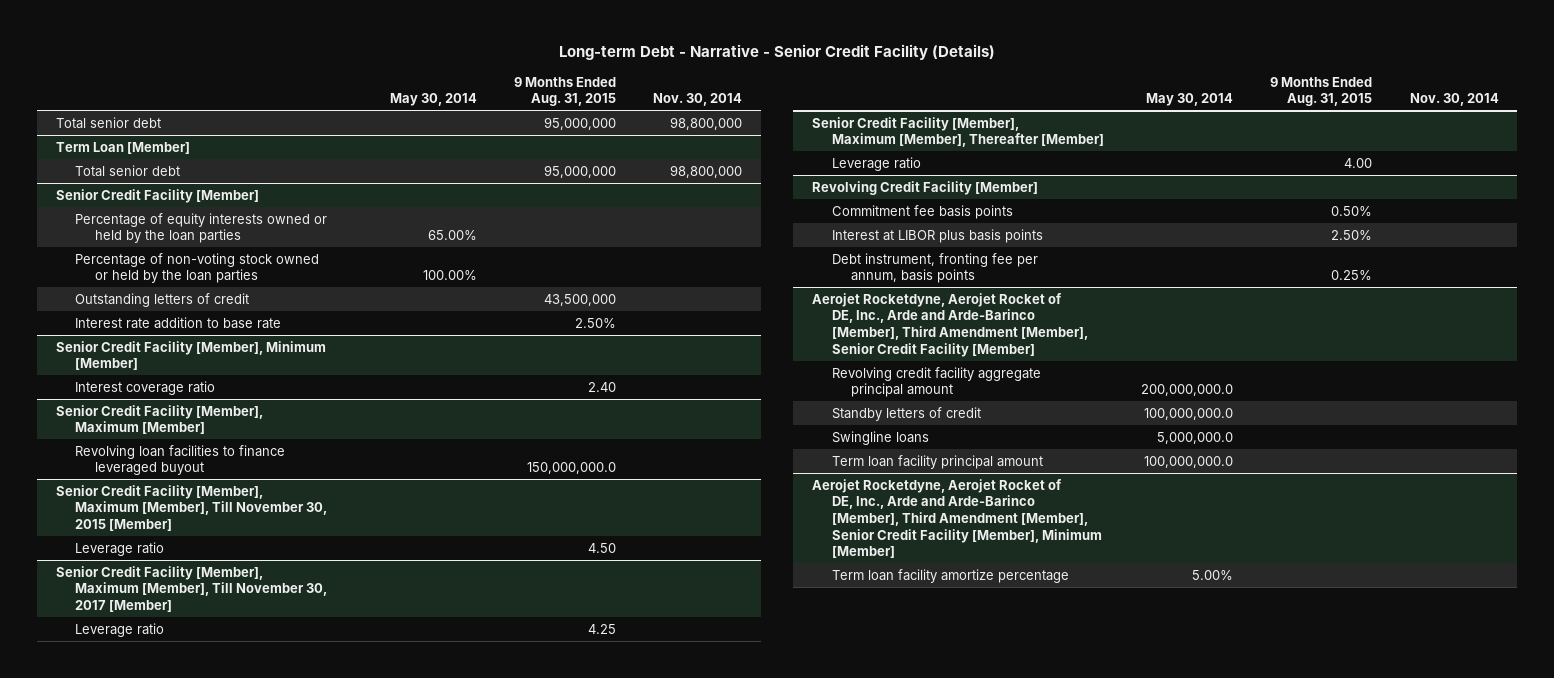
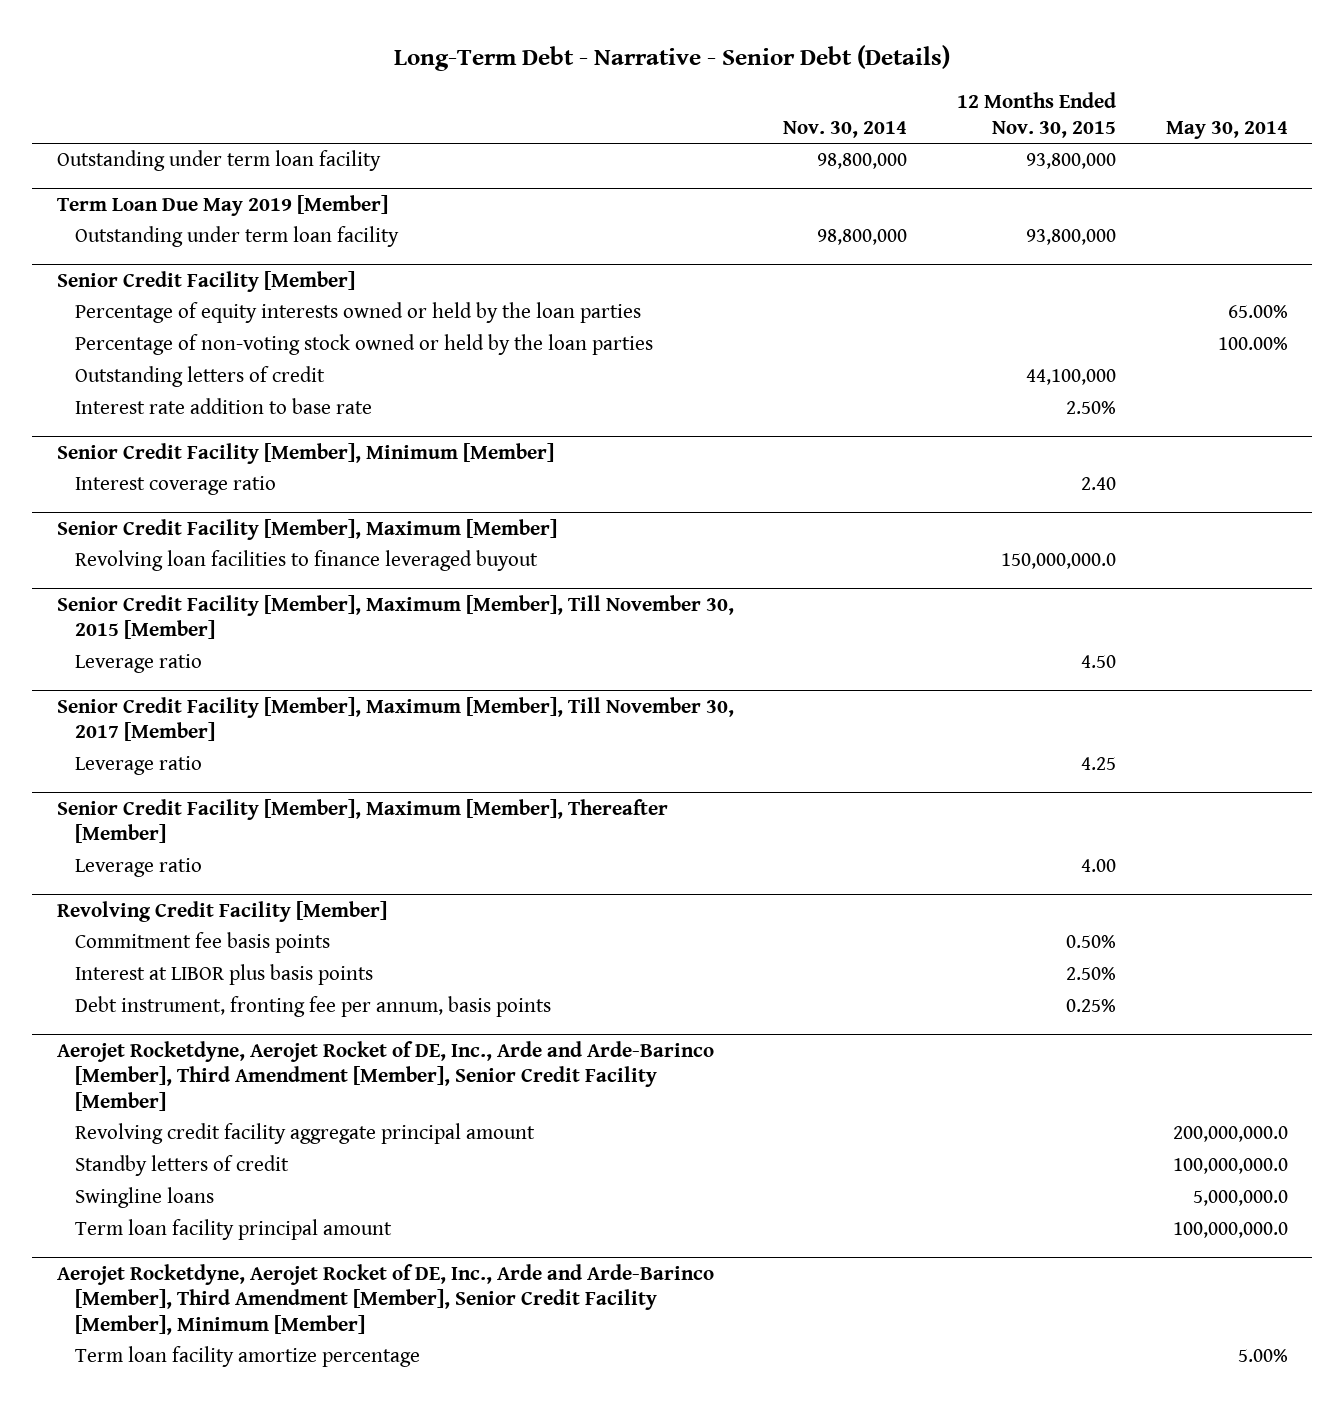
- Long-term Debt - Narrative - Senior Credit Facility (Details)
+ Long-Term Debt - Narrative - Senior Debt (Details)
- | May 30, 2014 | 9 Months Ended Aug. 31, 2015 | Nov. 30, 2014
+ | Nov. 30, 2014 | 12 Months Ended Nov. 30, 2015 | May 30, 2014
- Total senior debt | | 95,000,000 | 98,800,000
- Term Loan [Member]
- Total senior debt | | 95,000,000 | 98,800,000
+ Outstanding under term loan facility | 98,800,000 | 93,800,000 |
+ Term Loan Due May 2019 [Member]
+ Outstanding under term loan facility | 98,800,000 | 93,800,000 |

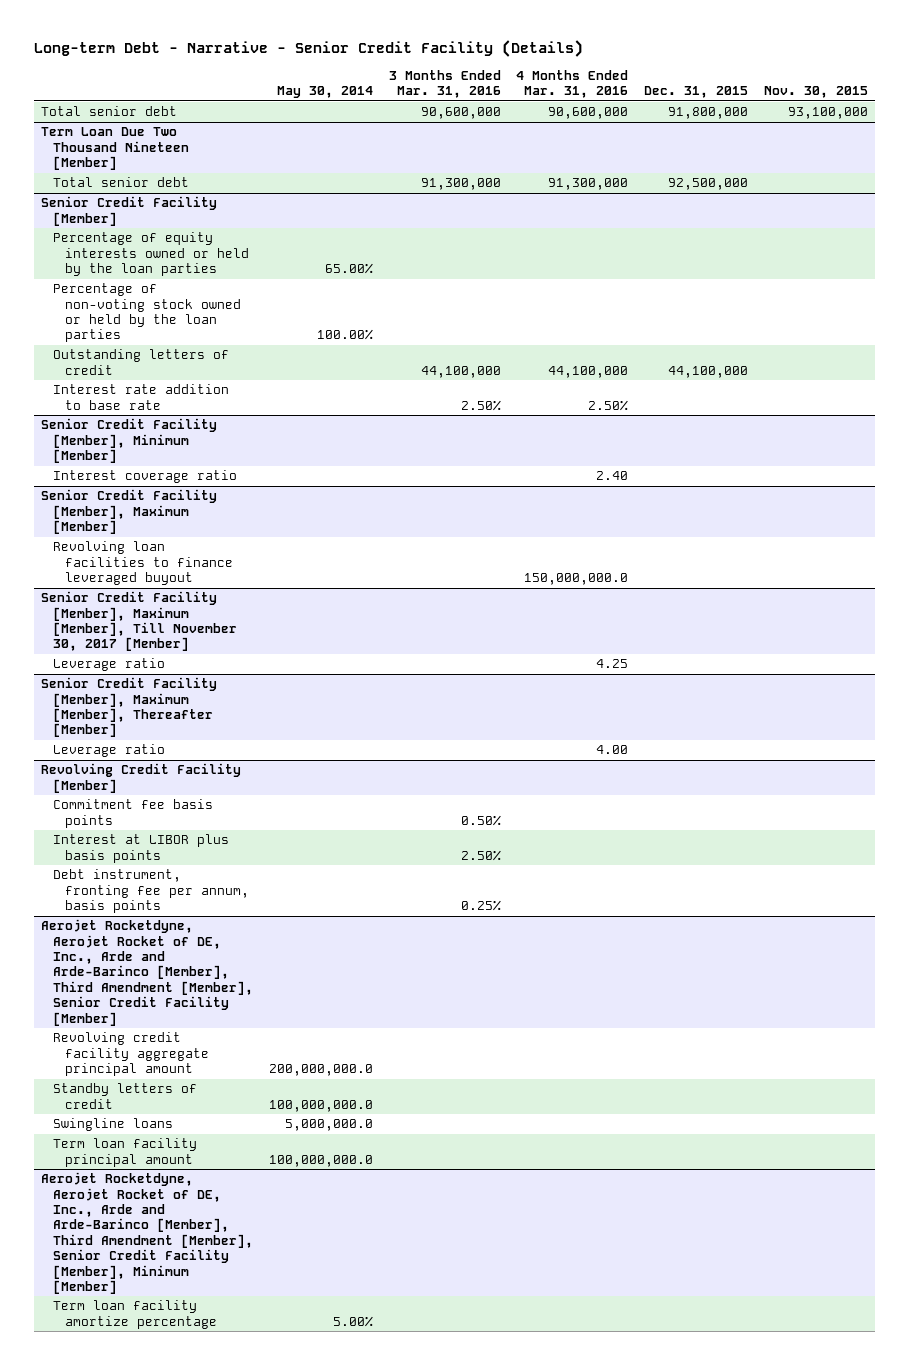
- Long-Term Debt - Narrative - Senior Debt (Details)
+ Long-term Debt - Narrative - Senior Credit Facility (Details)
- | Nov. 30, 2014 | 12 Months Ended Nov. 30, 2015 | May 30, 2014
+ | May 30, 2014 | 3 Months Ended Mar. 31, 2016 | 4 Months Ended Mar. 31, 2016 | Dec. 31, 2015 | Nov. 30, 2015
- Outstanding under term loan facility | 98,800,000 | 93,800,000 |
- Term Loan Due May 2019 [Member]
- Outstanding under term loan facility | 98,800,000 | 93,800,000 |
+ Total senior debt | | 90,600,000 | 90,600,000 | 91,800,000 | 93,100,000
+ Term Loan Due Two Thousand Nineteen [Member]
+ Total senior debt | | 91,300,000 | 91,300,000 | 92,500,000 |
- Senior Credit Facility [Member], Maximum [Member], Till November 30, 2015 [Member]
- Leverage ratio | | 4.50 |

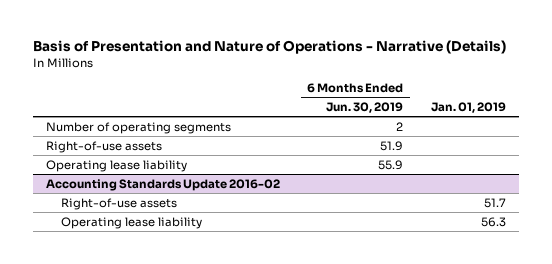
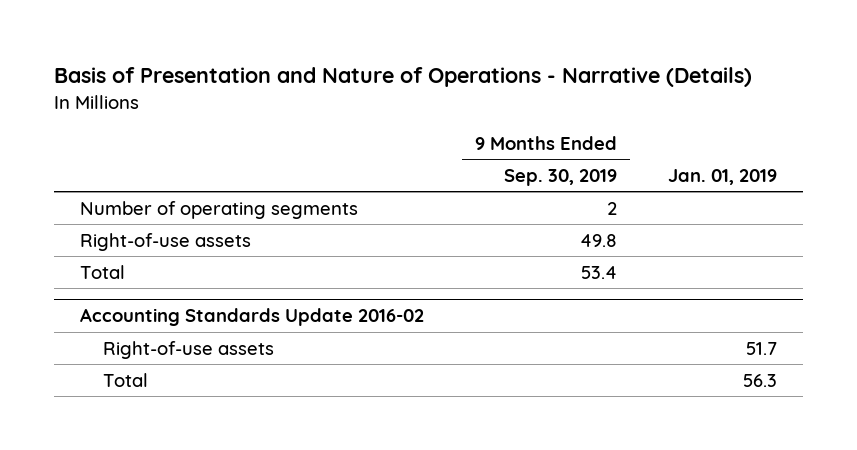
- | 6 Months Ended Jun. 30, 2019 | Jan. 01, 2019
+ | 9 Months Ended Sep. 30, 2019 | Jan. 01, 2019
- Operating lease liability | 55.9 |
+ Total | 53.4 |
@ Accounting Standards Update 2016-02
- Operating lease liability | | 56.3
+ Total | | 56.3

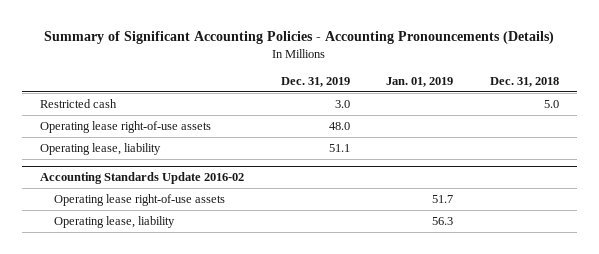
- Basis of Presentation and Nature of Operations - Narrative (Details)
+ Summary of Significant Accounting Policies - Accounting Pronouncements (Details)
- | 9 Months Ended Sep. 30, 2019 | Jan. 01, 2019
+ | Dec. 31, 2019 | Jan. 01, 2019 | Dec. 31, 2018
- Number of operating segments | 2 |
- Right-of-use assets | 49.8 |
- Total | 53.4 |
+ Restricted cash | 3.0 | | 5.0
+ Operating lease right-of-use assets | 48.0 | |
+ Operating lease, liability | 51.1 | |
@ Accounting Standards Update 2016-02
- Right-of-use assets | | 51.7
- Total | | 56.3
+ Operating lease right-of-use assets | | 51.7 |
+ Operating lease, liability | | 56.3 |

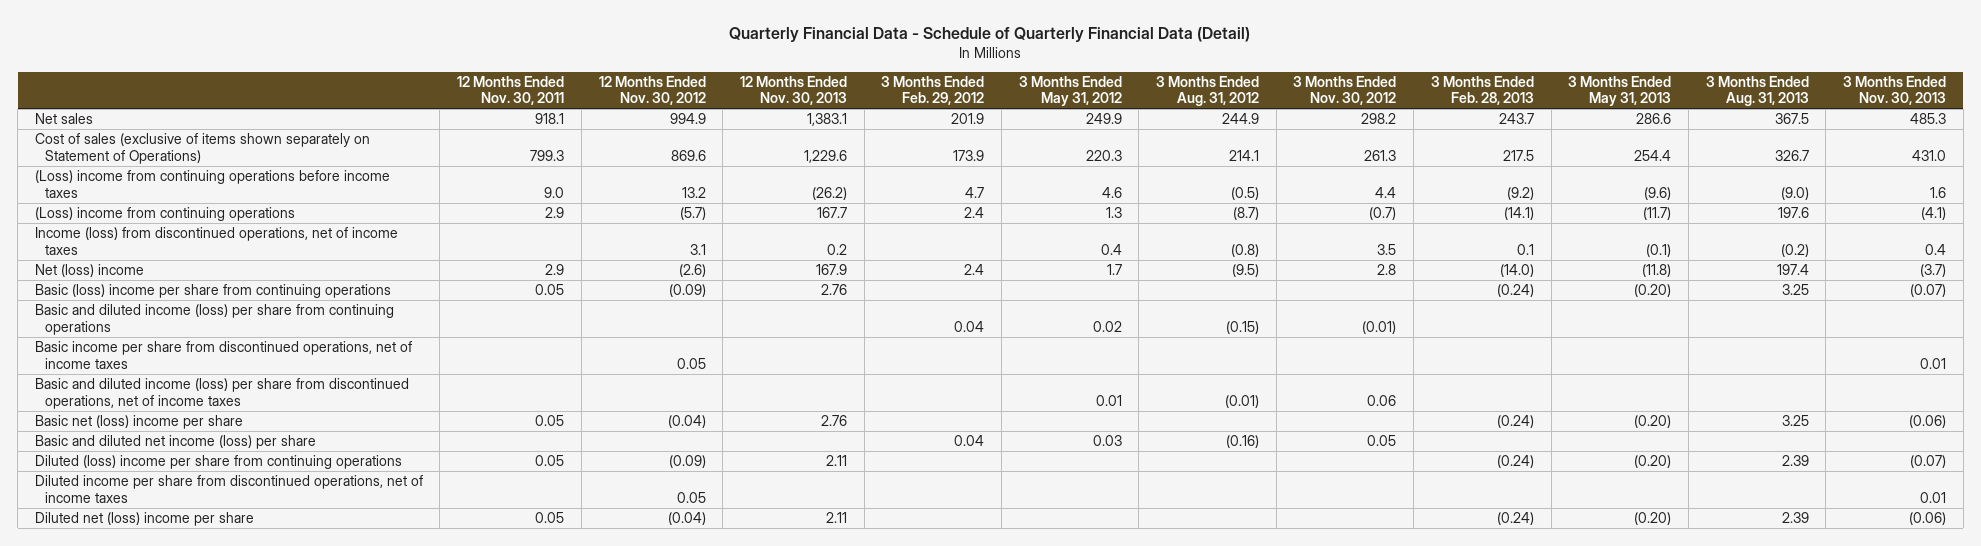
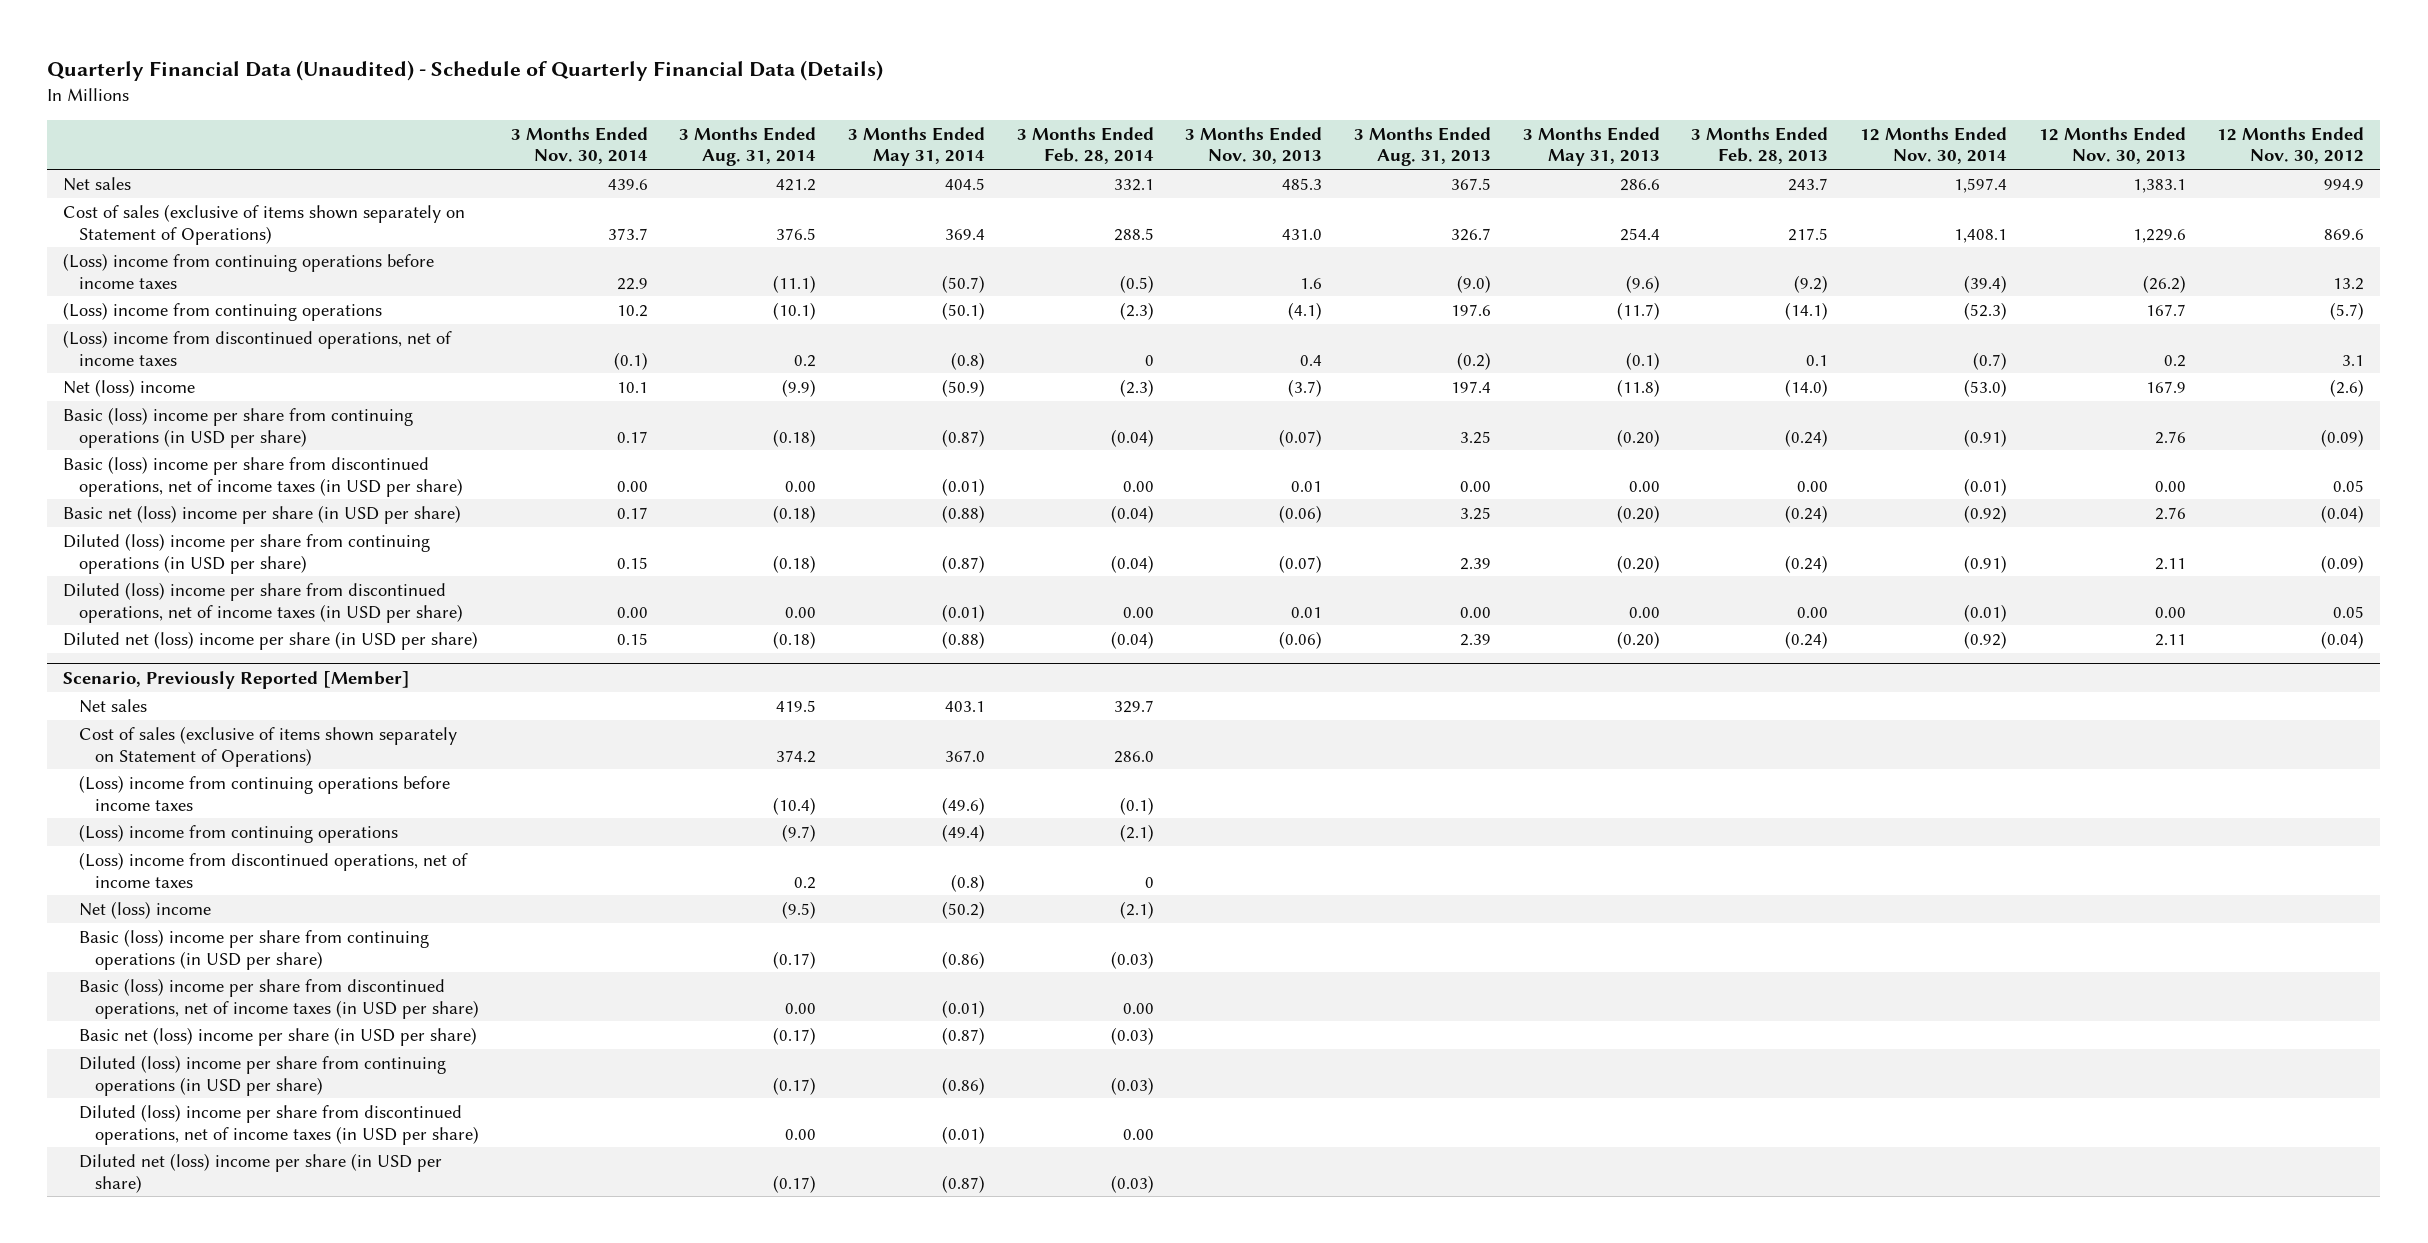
- Quarterly Financial Data - Schedule of Quarterly Financial Data (Detail)
+ Quarterly Financial Data (Unaudited) - Schedule of Quarterly Financial Data (Details)
- | 12 Months Ended Nov. 30, 2011 | 12 Months Ended Nov. 30, 2012 | 12 Months Ended Nov. 30, 2013 | 3 Months Ended Feb. 29, 2012 | 3 Months Ended May 31, 2012 | 3 Months Ended Aug. 31, 2012 | 3 Months Ended Nov. 30, 2012 | 3 Months Ended Feb. 28, 2013 | 3 Months Ended May 31, 2013 | 3 Months Ended Aug. 31, 2013 | 3 Months Ended Nov. 30, 2013
+ | 3 Months Ended Nov. 30, 2014 | 3 Months Ended Aug. 31, 2014 | 3 Months Ended May 31, 2014 | 3 Months Ended Feb. 28, 2014 | 3 Months Ended Nov. 30, 2013 | 3 Months Ended Aug. 31, 2013 | 3 Months Ended May 31, 2013 | 3 Months Ended Feb. 28, 2013 | 12 Months Ended Nov. 30, 2014 | 12 Months Ended Nov. 30, 2013 | 12 Months Ended Nov. 30, 2012
- Income (loss) from discontinued operations, net of income taxes | | 3.1 | 0.2 | | 0.4 | (0.8) | 3.5 | 0.1 | (0.1) | (0.2) | 0.4
+ (Loss) income from discontinued operations, net of income taxes | (0.1) | 0.2 | (0.8) | 0 | 0.4 | (0.2) | (0.1) | 0.1 | (0.7) | 0.2 | 3.1
- Basic (loss) income per share from continuing operations | 0.05 | (0.09) | 2.76 | | | | | (0.24) | (0.20) | 3.25 | (0.07)
- Basic and diluted income (loss) per share from continuing operations | | | | 0.04 | 0.02 | (0.15) | (0.01) | | | |
- Basic income per share from discontinued operations, net of income taxes | | 0.05 | | | | | | | | | 0.01
- Basic and diluted income (loss) per share from discontinued operations, net of income taxes | | | | | 0.01 | (0.01) | 0.06 | | | |
- Basic net (loss) income per share | 0.05 | (0.04) | 2.76 | | | | | (0.24) | (0.20) | 3.25 | (0.06)
- Basic and diluted net income (loss) per share | | | | 0.04 | 0.03 | (0.16) | 0.05 | | | |
- Diluted (loss) income per share from continuing operations | 0.05 | (0.09) | 2.11 | | | | | (0.24) | (0.20) | 2.39 | (0.07)
- Diluted income per share from discontinued operations, net of income taxes | | 0.05 | | | | | | | | | 0.01
- Diluted net (loss) income per share | 0.05 | (0.04) | 2.11 | | | | | (0.24) | (0.20) | 2.39 | (0.06)
+ Basic (loss) income per share from continuing operations (in USD per share) | 0.17 | (0.18) | (0.87) | (0.04) | (0.07) | 3.25 | (0.20) | (0.24) | (0.91) | 2.76 | (0.09)
+ Basic (loss) income per share from discontinued operations, net of income taxes (in USD per share) | 0.00 | 0.00 | (0.01) | 0.00 | 0.01 | 0.00 | 0.00 | 0.00 | (0.01) | 0.00 | 0.05
+ Basic net (loss) income per share (in USD per share) | 0.17 | (0.18) | (0.88) | (0.04) | (0.06) | 3.25 | (0.20) | (0.24) | (0.92) | 2.76 | (0.04)
+ Diluted (loss) income per share from continuing operations (in USD per share) | 0.15 | (0.18) | (0.87) | (0.04) | (0.07) | 2.39 | (0.20) | (0.24) | (0.91) | 2.11 | (0.09)
+ Diluted (loss) income per share from discontinued operations, net of income taxes (in USD per share) | 0.00 | 0.00 | (0.01) | 0.00 | 0.01 | 0.00 | 0.00 | 0.00 | (0.01) | 0.00 | 0.05
+ Diluted net (loss) income per share (in USD per share) | 0.15 | (0.18) | (0.88) | (0.04) | (0.06) | 2.39 | (0.20) | (0.24) | (0.92) | 2.11 | (0.04)
+ Scenario, Previously Reported [Member]
+ Net sales | | 419.5 | 403.1 | 329.7 | | | | | | |
+ Cost of sales (exclusive of items shown separately on Statement of Operations) | | 374.2 | 367.0 | 286.0 | | | | | | |
+ (Loss) income from continuing operations before income taxes | | (10.4) | (49.6) | (0.1) | | | | | | |
+ (Loss) income from continuing operations | | (9.7) | (49.4) | (2.1) | | | | | | |
+ (Loss) income from discontinued operations, net of income taxes | | 0.2 | (0.8) | 0 | | | | | | |
+ Net (loss) income | | (9.5) | (50.2) | (2.1) | | | | | | |
+ Basic (loss) income per share from continuing operations (in USD per share) | | (0.17) | (0.86) | (0.03) | | | | | | |
+ Basic (loss) income per share from discontinued operations, net of income taxes (in USD per share) | | 0.00 | (0.01) | 0.00 | | | | | | |
+ Basic net (loss) income per share (in USD per share) | | (0.17) | (0.87) | (0.03) | | | | | | |
+ Diluted (loss) income per share from continuing operations (in USD per share) | | (0.17) | (0.86) | (0.03) | | | | | | |
+ Diluted (loss) income per share from discontinued operations, net of income taxes (in USD per share) | | 0.00 | (0.01) | 0.00 | | | | | | |
+ Diluted net (loss) income per share (in USD per share) | | (0.17) | (0.87) | (0.03) | | | | | | |

